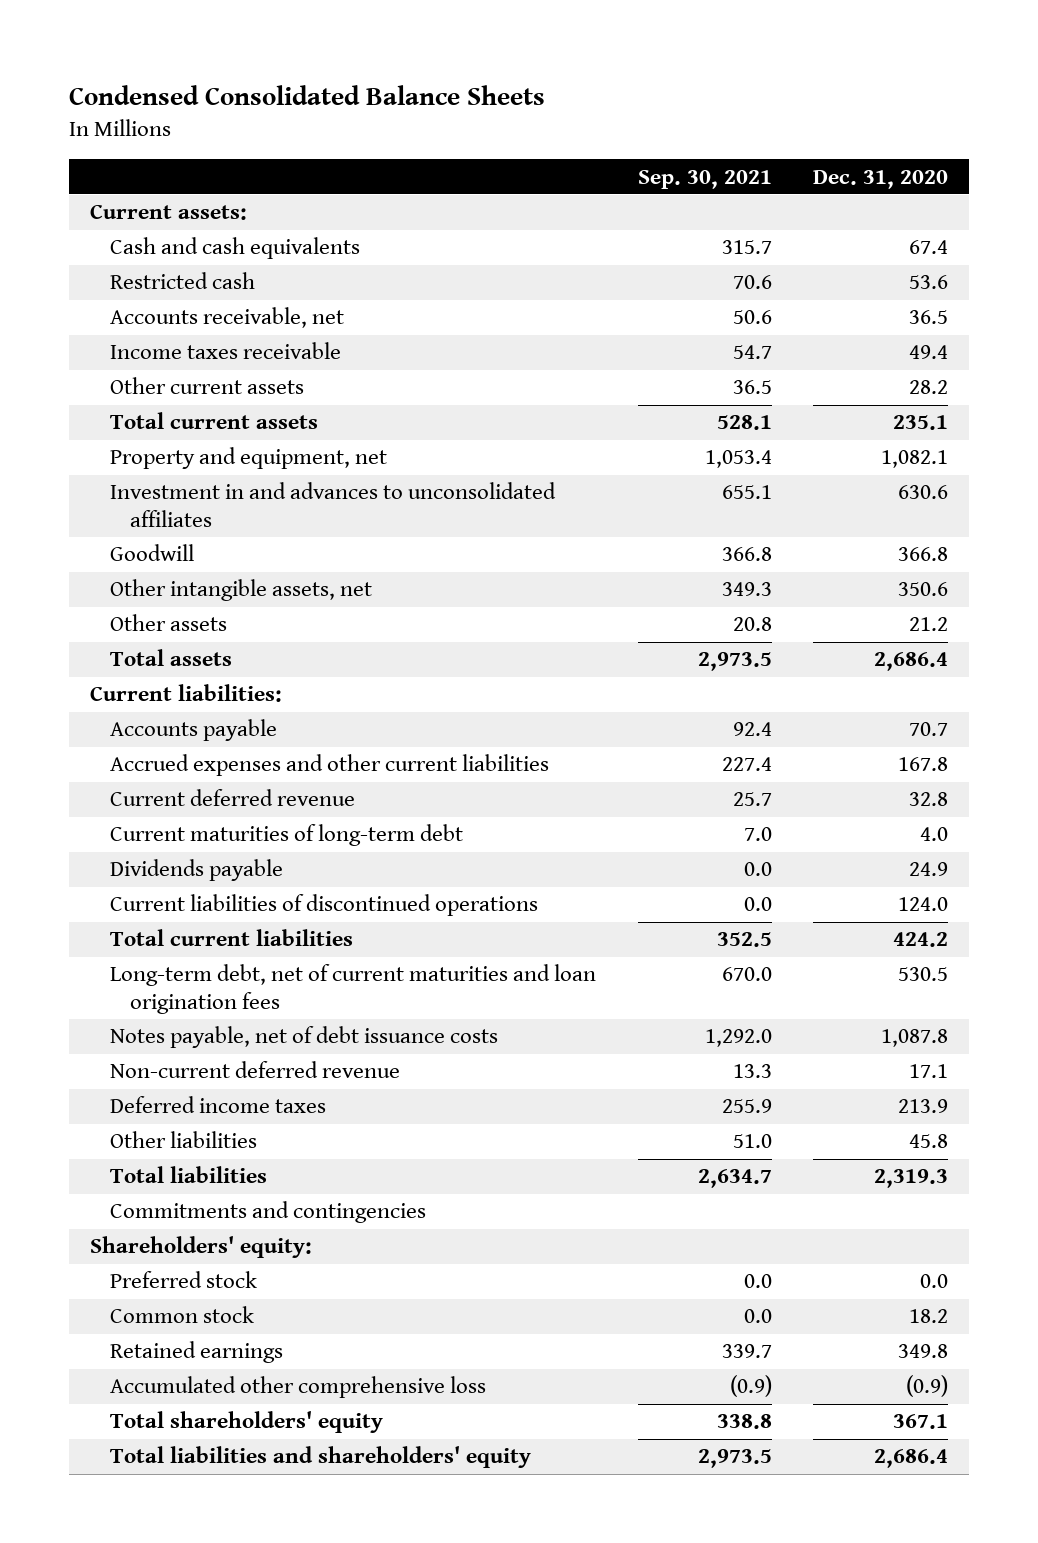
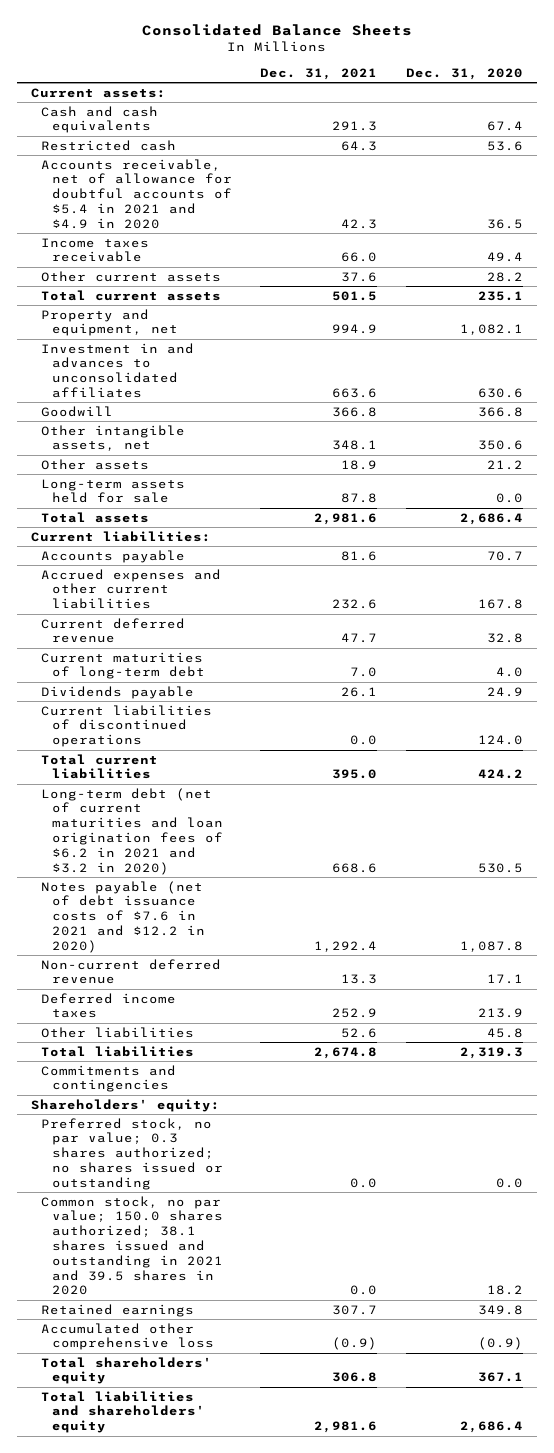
- Condensed Consolidated Balance Sheets
+ Consolidated Balance Sheets
- | Sep. 30, 2021 | Dec. 31, 2020
+ | Dec. 31, 2021 | Dec. 31, 2020
- Accounts receivable, net | 50.6 | 36.5
+ Accounts receivable, net of allowance for doubtful accounts of $5.4 in 2021 and $4.9 in 2020 | 42.3 | 36.5
+ Long-term assets held for sale | 87.8 | 0.0
- Long-term debt, net of current maturities and loan origination fees | 670.0 | 530.5
- Notes payable, net of debt issuance costs | 1,292.0 | 1,087.8
+ Long-term debt (net of current maturities and loan origination fees of $6.2 in 2021 and $3.2 in 2020) | 668.6 | 530.5
+ Notes payable (net of debt issuance costs of $7.6 in 2021 and $12.2 in 2020) | 1,292.4 | 1,087.8
- Preferred stock | 0.0 | 0.0
- Common stock | 0.0 | 18.2
+ Preferred stock, no par value; 0.3 shares authorized; no shares issued or outstanding | 0.0 | 0.0
+ Common stock, no par value; 150.0 shares authorized; 38.1 shares issued and outstanding in 2021 and 39.5 shares in 2020 | 0.0 | 18.2

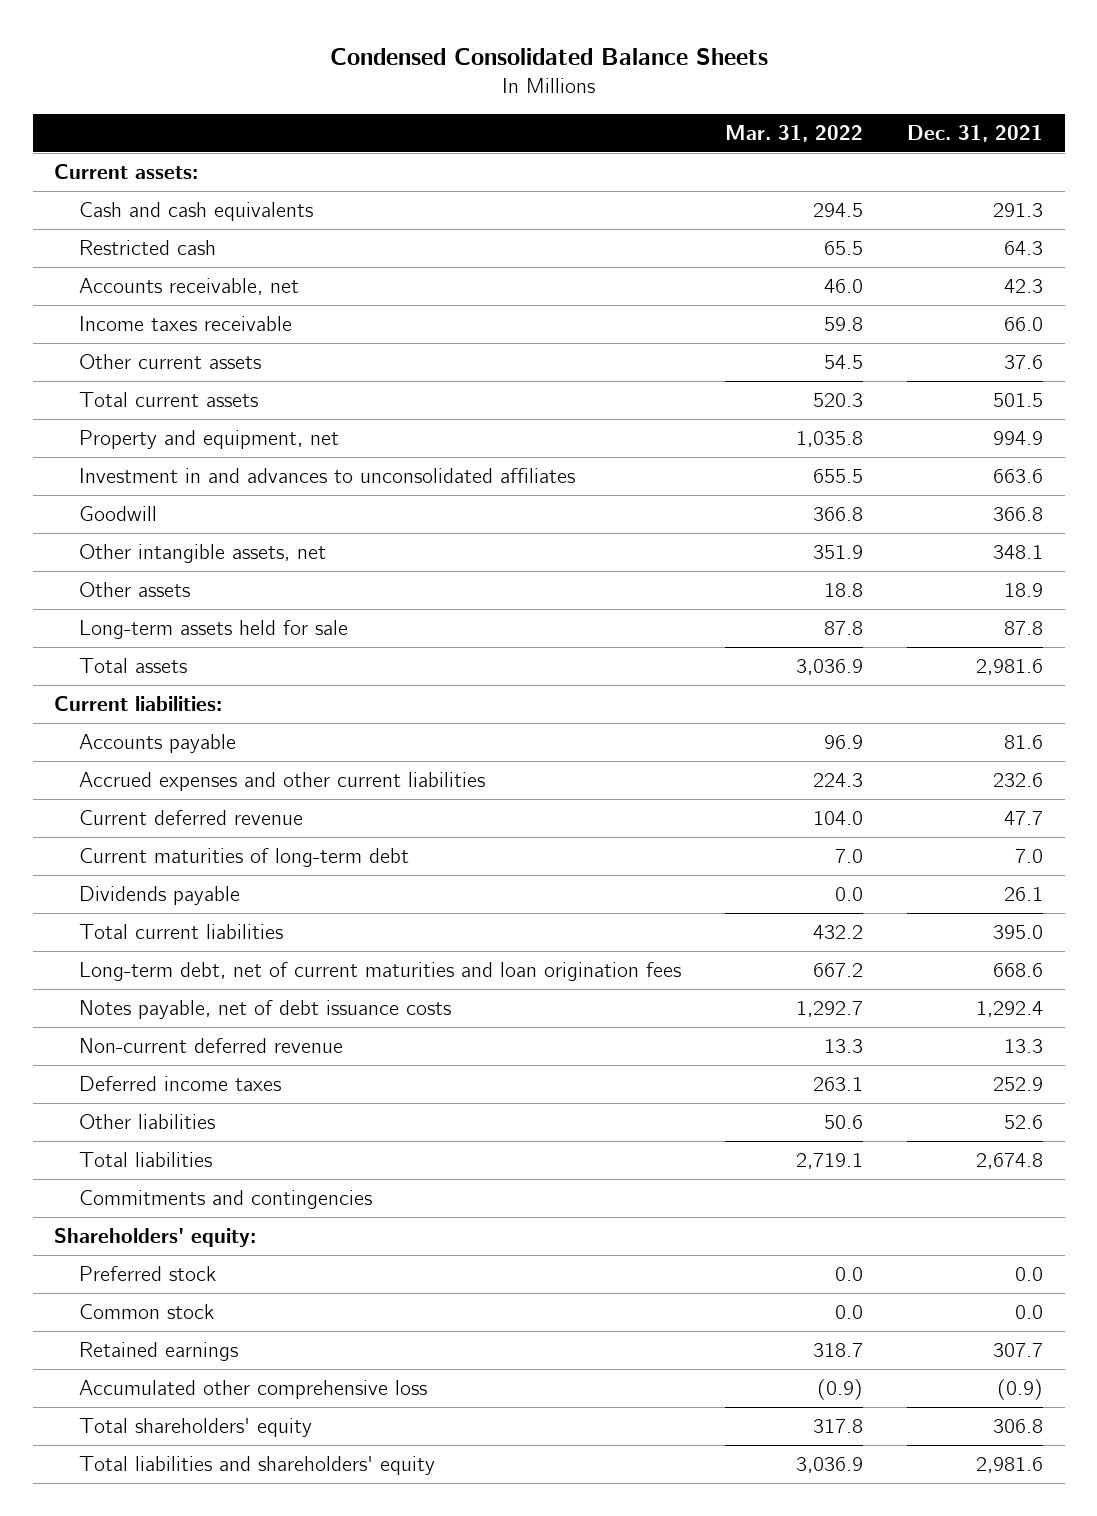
- Consolidated Balance Sheets
+ Condensed Consolidated Balance Sheets
- | Dec. 31, 2021 | Dec. 31, 2020
+ | Mar. 31, 2022 | Dec. 31, 2021
- Accounts receivable, net of allowance for doubtful accounts of $5.4 in 2021 and $4.9 in 2020 | 42.3 | 36.5
+ Accounts receivable, net | 46.0 | 42.3
- Current liabilities of discontinued operations | 0.0 | 124.0
- Long-term debt (net of current maturities and loan origination fees of $6.2 in 2021 and $3.2 in 2020) | 668.6 | 530.5
- Notes payable (net of debt issuance costs of $7.6 in 2021 and $12.2 in 2020) | 1,292.4 | 1,087.8
+ Long-term debt, net of current maturities and loan origination fees | 667.2 | 668.6
+ Notes payable, net of debt issuance costs | 1,292.7 | 1,292.4
- Preferred stock, no par value; 0.3 shares authorized; no shares issued or outstanding | 0.0 | 0.0
- Common stock, no par value; 150.0 shares authorized; 38.1 shares issued and outstanding in 2021 and 39.5 shares in 2020 | 0.0 | 18.2
+ Preferred stock | 0.0 | 0.0
+ Common stock | 0.0 | 0.0

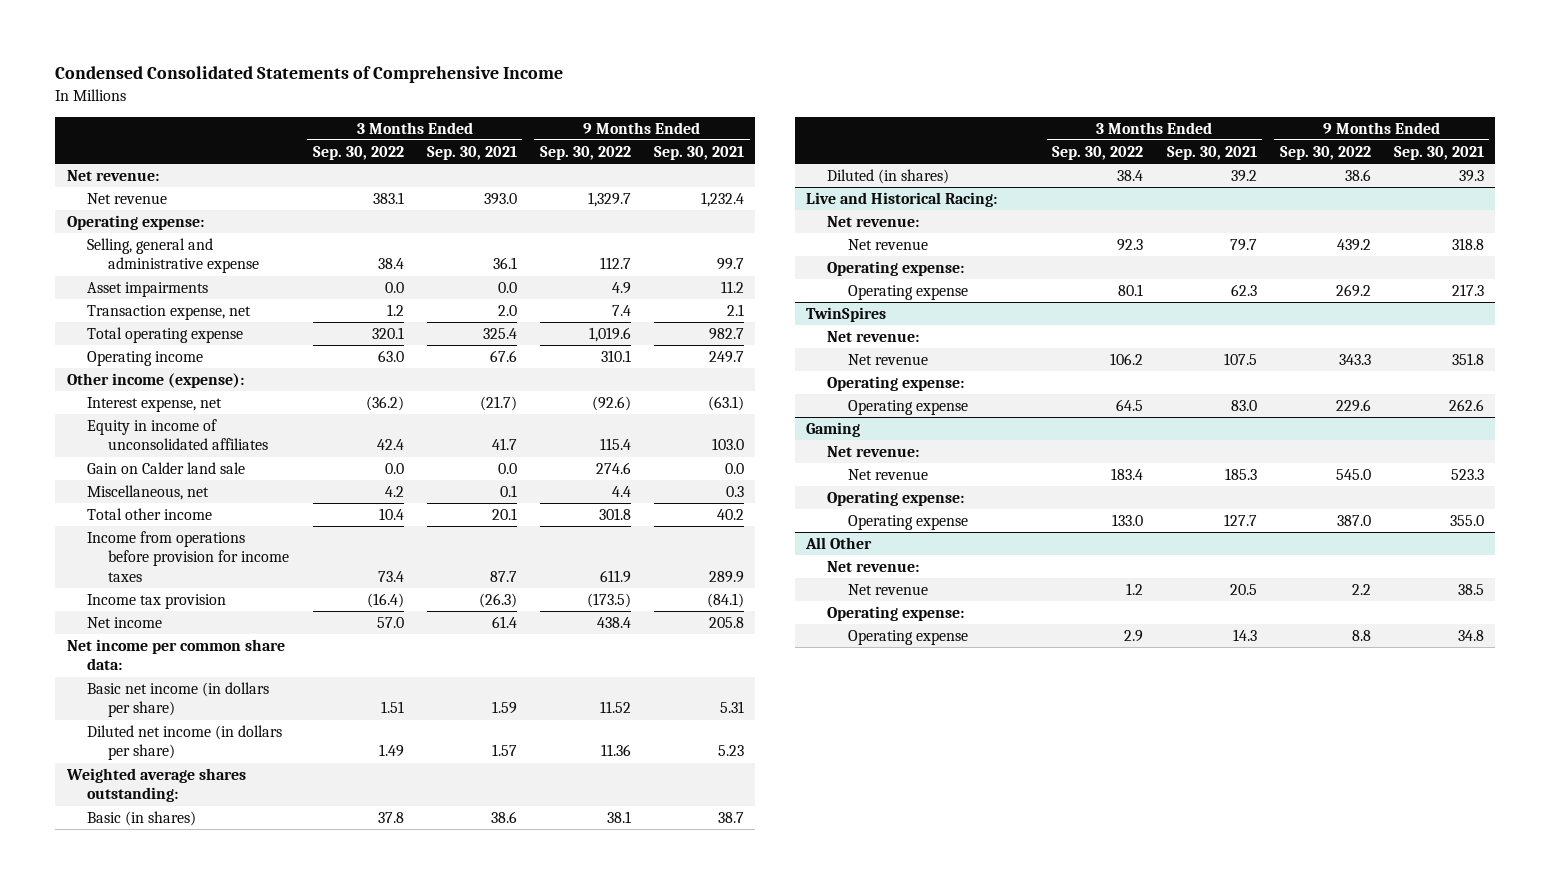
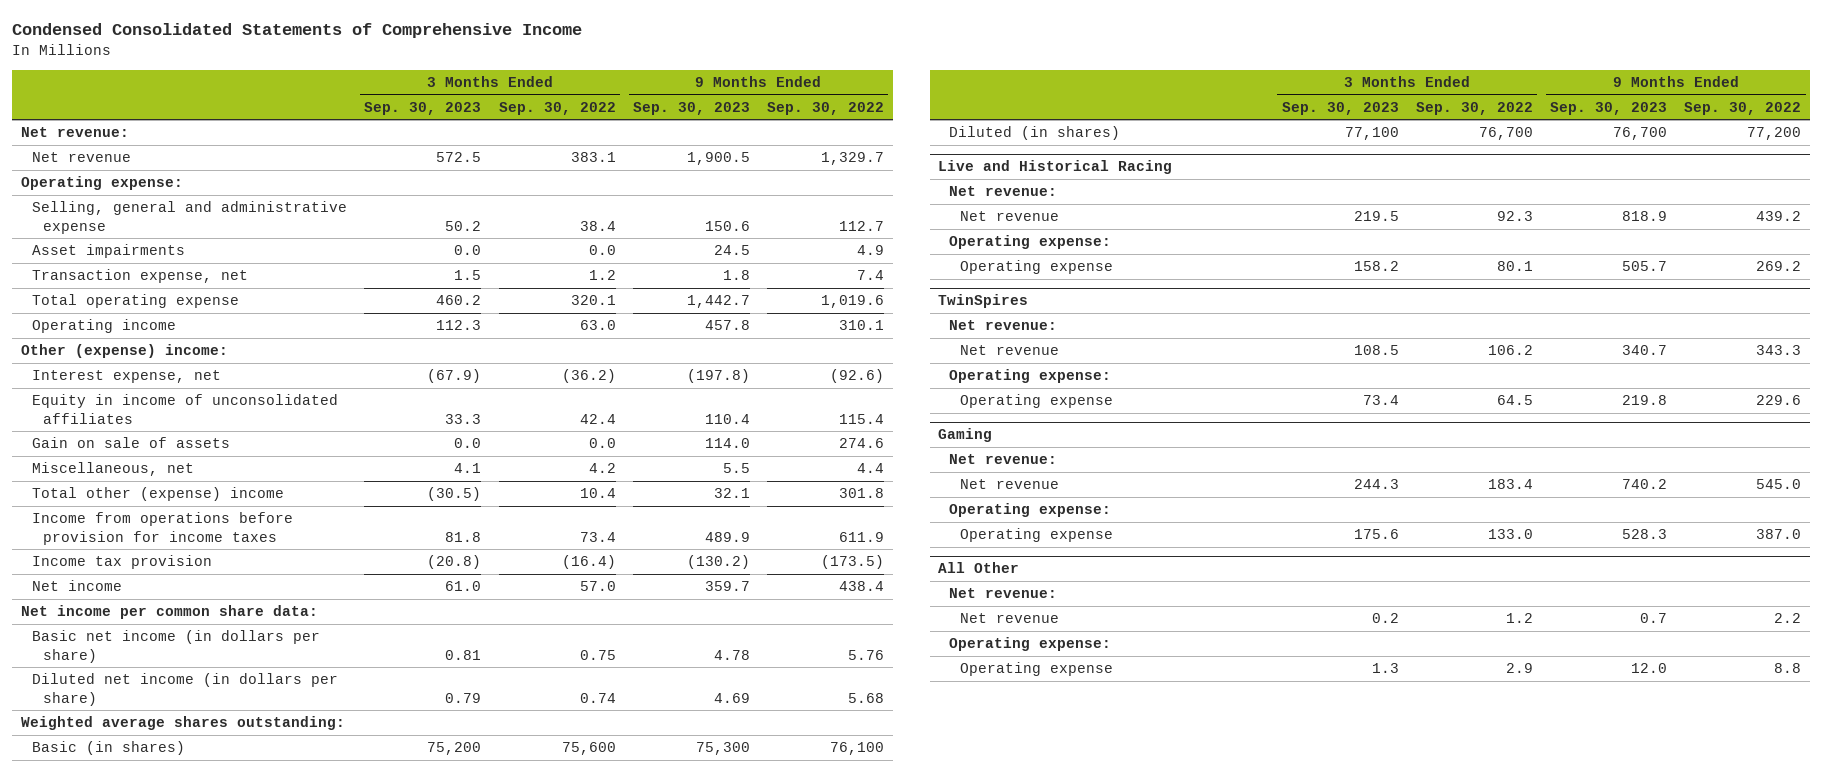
- | 3 Months Ended Sep. 30, 2022 | 3 Months Ended Sep. 30, 2021 | 9 Months Ended Sep. 30, 2022 | 9 Months Ended Sep. 30, 2021
+ | 3 Months Ended Sep. 30, 2023 | 3 Months Ended Sep. 30, 2022 | 9 Months Ended Sep. 30, 2023 | 9 Months Ended Sep. 30, 2022
- Other income (expense):
+ Other (expense) income:
- Gain on Calder land sale | 0.0 | 0.0 | 274.6 | 0.0
+ Gain on sale of assets | 0.0 | 0.0 | 114.0 | 274.6
- Total other income | 10.4 | 20.1 | 301.8 | 40.2
+ Total other (expense) income | (30.5) | 10.4 | 32.1 | 301.8
- Basic net income (in dollars per share) | 1.51 | 1.59 | 11.52 | 5.31
- Diluted net income (in dollars per share) | 1.49 | 1.57 | 11.36 | 5.23
+ Basic net income (in dollars per share) | 0.81 | 0.75 | 4.78 | 5.76
+ Diluted net income (in dollars per share) | 0.79 | 0.74 | 4.69 | 5.68
- Basic (in shares) | 37.8 | 38.6 | 38.1 | 38.7
- Diluted (in shares) | 38.4 | 39.2 | 38.6 | 39.3
- Live and Historical Racing:
+ Basic (in shares) | 75,200 | 75,600 | 75,300 | 76,100
+ Diluted (in shares) | 77,100 | 76,700 | 76,700 | 77,200
+ Live and Historical Racing

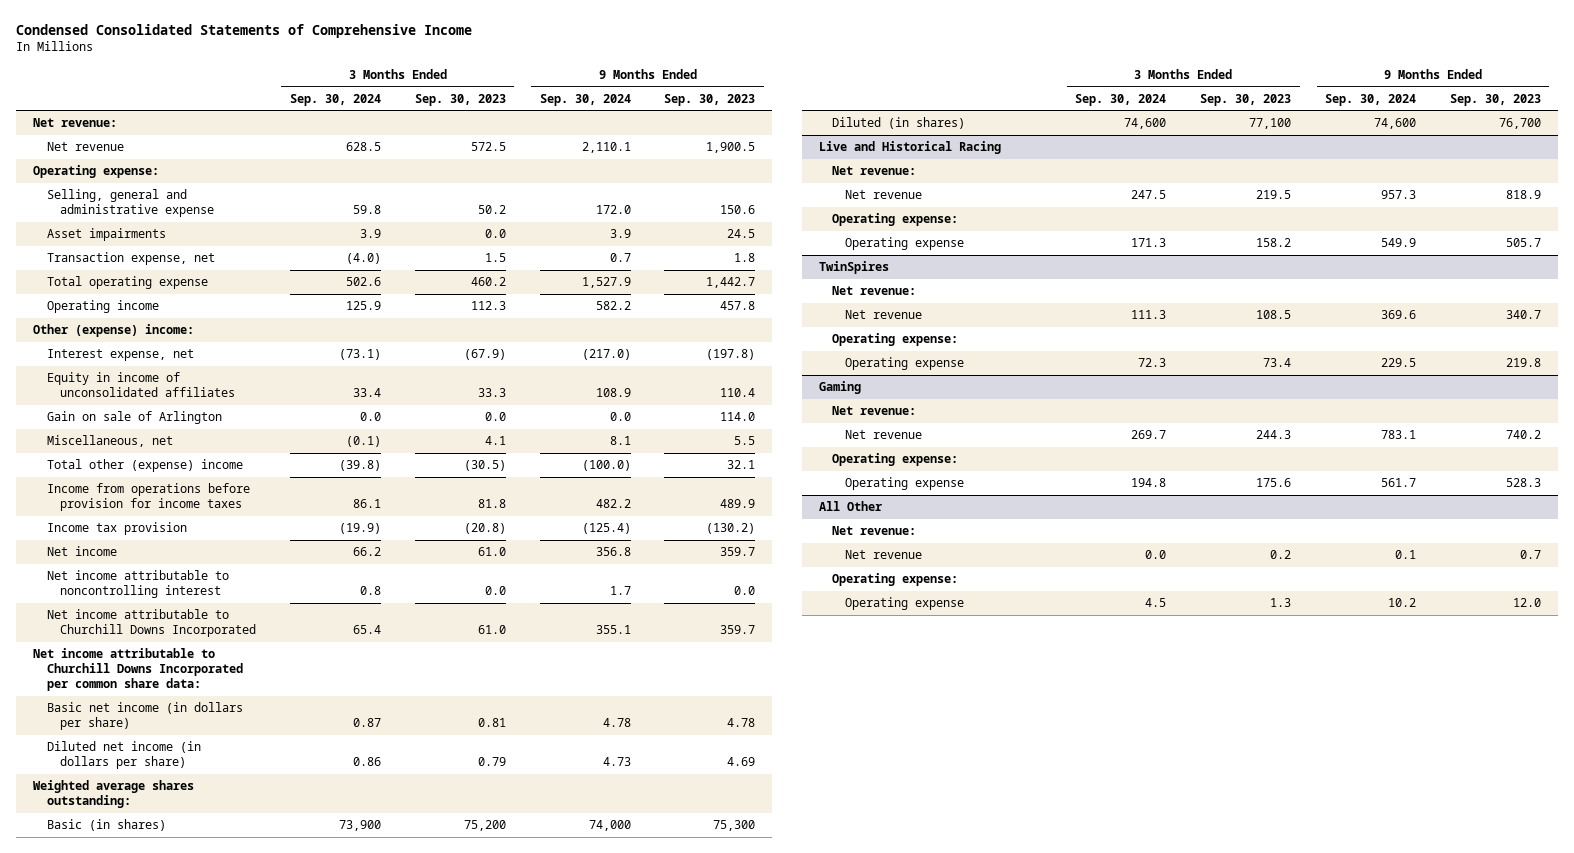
- | 3 Months Ended Sep. 30, 2023 | 3 Months Ended Sep. 30, 2022 | 9 Months Ended Sep. 30, 2023 | 9 Months Ended Sep. 30, 2022
+ | 3 Months Ended Sep. 30, 2024 | 3 Months Ended Sep. 30, 2023 | 9 Months Ended Sep. 30, 2024 | 9 Months Ended Sep. 30, 2023
- Gain on sale of assets | 0.0 | 0.0 | 114.0 | 274.6
+ Gain on sale of Arlington | 0.0 | 0.0 | 0.0 | 114.0
- Net income per common share data:
+ Net income attributable to noncontrolling interest | 0.8 | 0.0 | 1.7 | 0.0
+ Net income attributable to Churchill Downs Incorporated | 65.4 | 61.0 | 355.1 | 359.7
+ Net income attributable to Churchill Downs Incorporated per common share data:

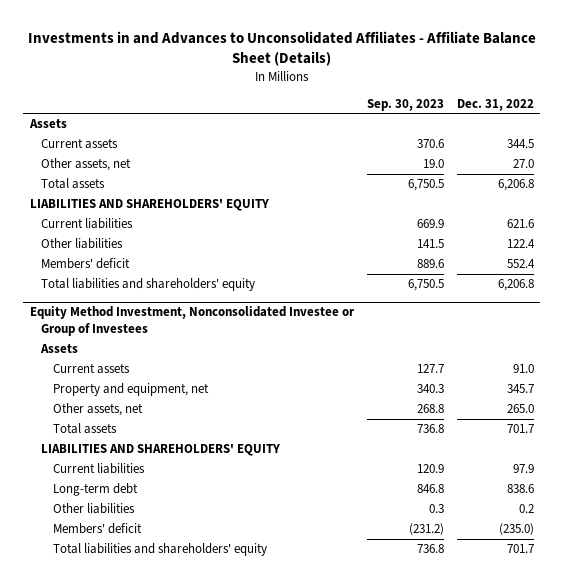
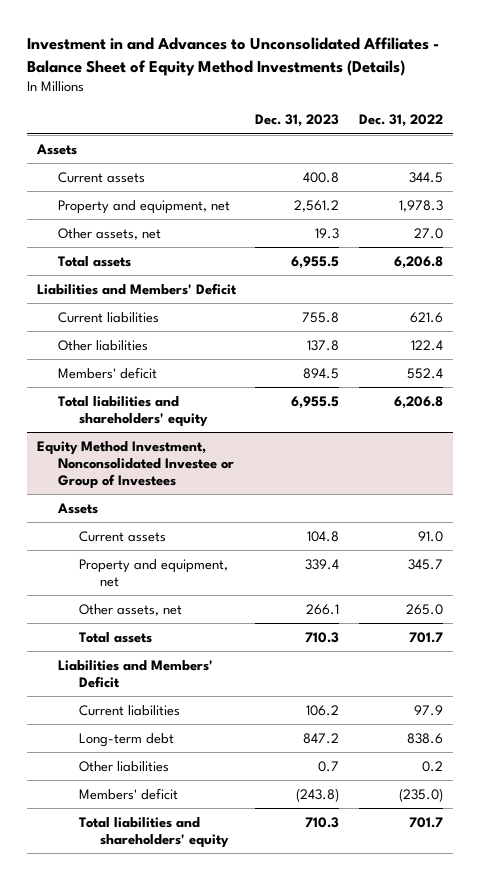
- Investments in and Advances to Unconsolidated Affiliates - Affiliate Balance Sheet (Details)
+ Investment in and Advances to Unconsolidated Affiliates - Balance Sheet of Equity Method Investments (Details)
- | Sep. 30, 2023 | Dec. 31, 2022
+ | Dec. 31, 2023 | Dec. 31, 2022
+ Property and equipment, net | 2,561.2 | 1,978.3
- LIABILITIES AND SHAREHOLDERS' EQUITY
+ Liabilities and Members' Deficit
@ Equity Method Investment, Nonconsolidated Investee or Group of Investees
- LIABILITIES AND SHAREHOLDERS' EQUITY
+ Liabilities and Members' Deficit

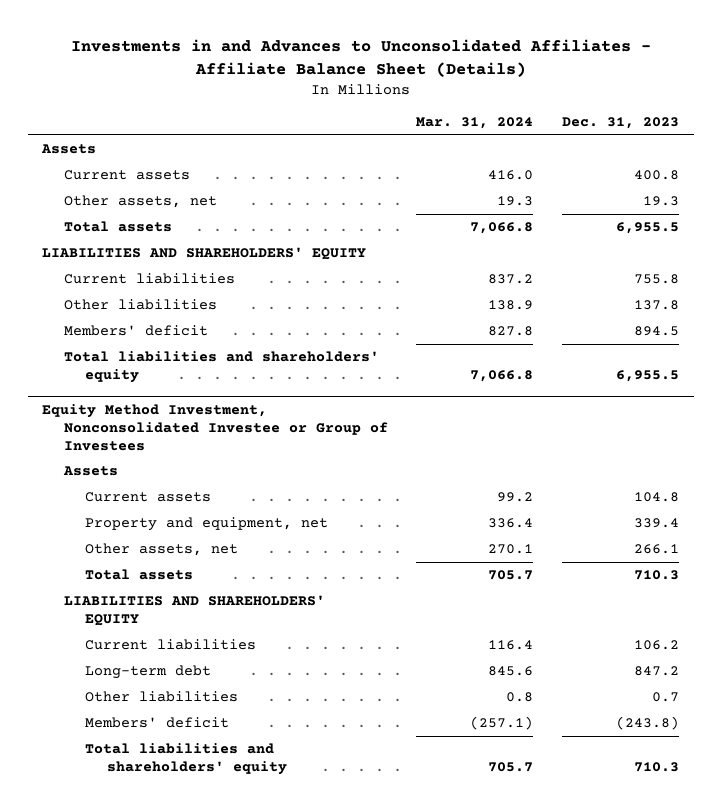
- Investment in and Advances to Unconsolidated Affiliates - Balance Sheet of Equity Method Investments (Details)
+ Investments in and Advances to Unconsolidated Affiliates - Affiliate Balance Sheet (Details)
- | Dec. 31, 2023 | Dec. 31, 2022
+ | Mar. 31, 2024 | Dec. 31, 2023
- Property and equipment, net | 2,561.2 | 1,978.3
- Liabilities and Members' Deficit
+ LIABILITIES AND SHAREHOLDERS' EQUITY
@ Equity Method Investment, Nonconsolidated Investee or Group of Investees
- Liabilities and Members' Deficit
+ LIABILITIES AND SHAREHOLDERS' EQUITY

